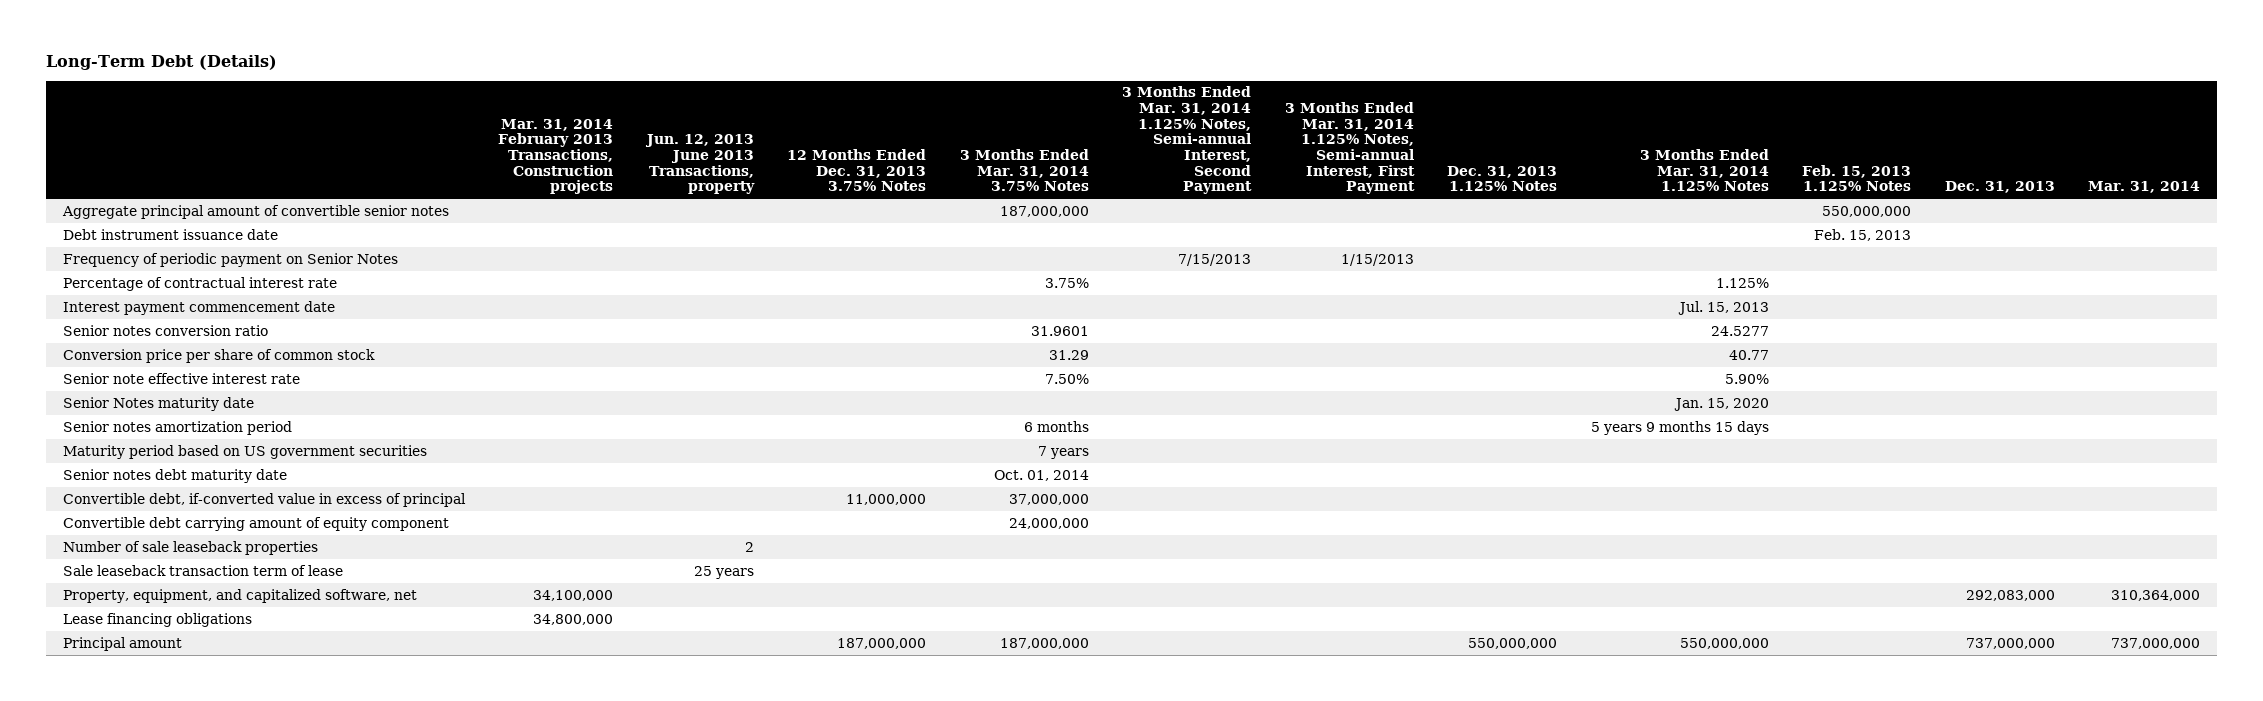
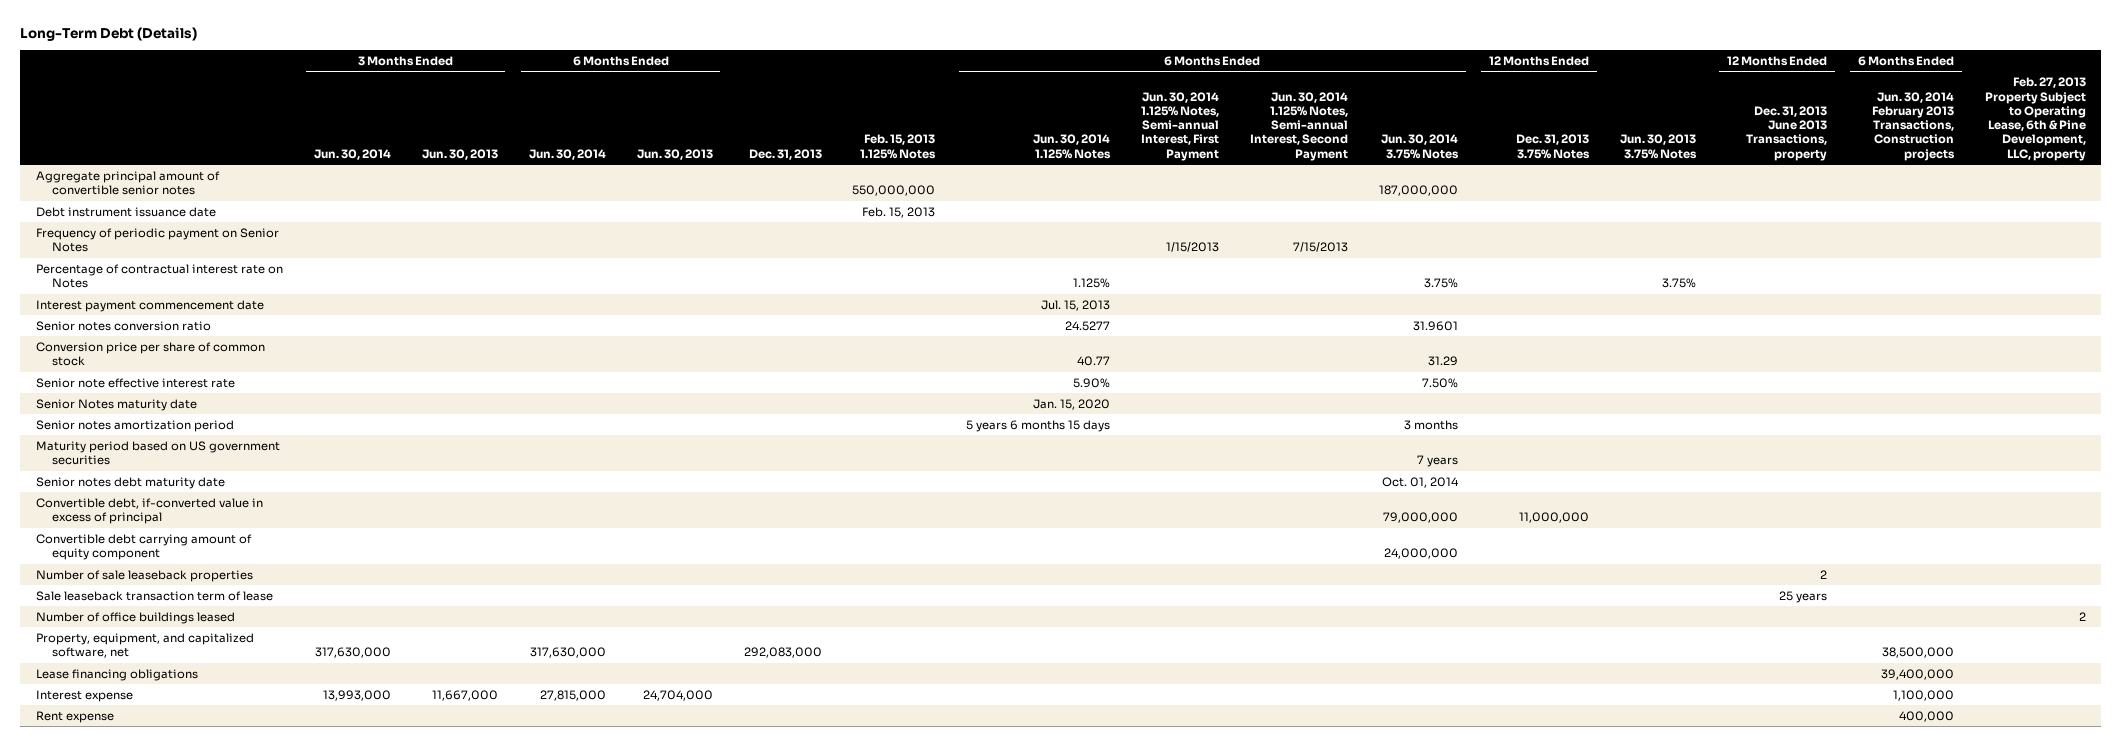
- | Mar. 31, 2014 February 2013 Transactions, Construction projects | Jun. 12, 2013 June 2013 Transactions, property | 12 Months Ended Dec. 31, 2013 3.75% Notes | 3 Months Ended Mar. 31, 2014 3.75% Notes | 3 Months Ended Mar. 31, 2014 1.125% Notes, Semi-annual Interest, Second Payment | 3 Months Ended Mar. 31, 2014 1.125% Notes, Semi-annual Interest, First Payment | Dec. 31, 2013 1.125% Notes | 3 Months Ended Mar. 31, 2014 1.125% Notes | Feb. 15, 2013 1.125% Notes | Dec. 31, 2013 | Mar. 31, 2014
+ | 3 Months Ended Jun. 30, 2014 | 3 Months Ended Jun. 30, 2013 | 6 Months Ended Jun. 30, 2014 | 6 Months Ended Jun. 30, 2013 | Dec. 31, 2013 | Feb. 15, 2013 1.125% Notes | 6 Months Ended Jun. 30, 2014 1.125% Notes | 6 Months Ended Jun. 30, 2014 1.125% Notes, Semi-annual Interest, First Payment | 6 Months Ended Jun. 30, 2014 1.125% Notes, Semi-annual Interest, Second Payment | 6 Months Ended Jun. 30, 2014 3.75% Notes | 12 Months Ended Dec. 31, 2013 3.75% Notes | Jun. 30, 2013 3.75% Notes | 12 Months Ended Dec. 31, 2013 June 2013 Transactions, property | 6 Months Ended Jun. 30, 2014 February 2013 Transactions, Construction projects | Feb. 27, 2013 Property Subject to Operating Lease, 6th & Pine Development, LLC, property
- Percentage of contractual interest rate | | | | 3.75% | | | | 1.125% | | |
+ Percentage of contractual interest rate on Notes | | | | | | | 1.125% | | | 3.75% | | 3.75% | | |
+ Number of office buildings leased | | | | | | | | | | | | | | | 2
- Principal amount | | | 187,000,000 | 187,000,000 | | | 550,000,000 | 550,000,000 | | 737,000,000 | 737,000,000
+ Interest expense | 13,993,000 | 11,667,000 | 27,815,000 | 24,704,000 | | | | | | | | | | 1,100,000 |
+ Rent expense | | | | | | | | | | | | | | 400,000 |

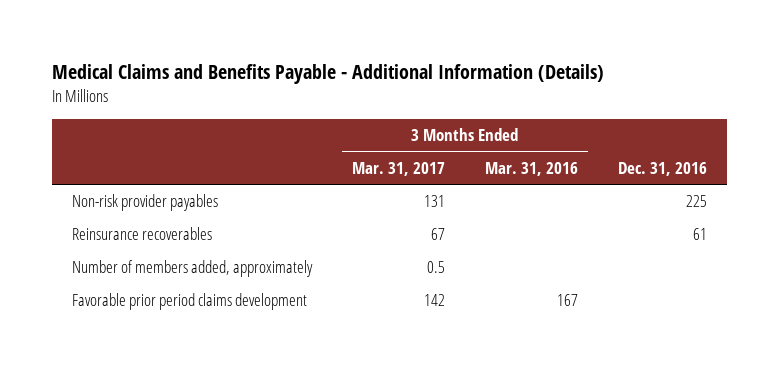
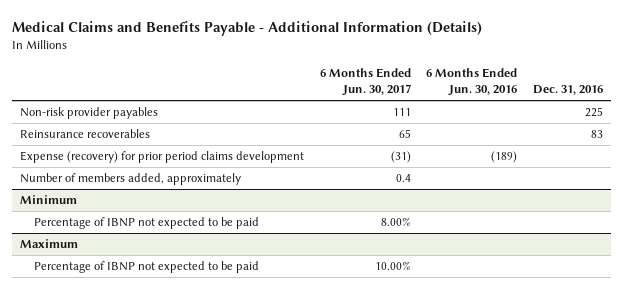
- | 3 Months Ended Mar. 31, 2017 | 3 Months Ended Mar. 31, 2016 | Dec. 31, 2016
+ | 6 Months Ended Jun. 30, 2017 | 6 Months Ended Jun. 30, 2016 | Dec. 31, 2016
- Reinsurance recoverables | 67 | | 61
+ Reinsurance recoverables | 65 | | 83
+ Expense (recovery) for prior period claims development | (31) | (189) |
- Favorable prior period claims development | 142 | 167 |
+ Minimum
+ Percentage of IBNP not expected to be paid | 8.00% | |
+ Maximum
+ Percentage of IBNP not expected to be paid | 10.00% | |

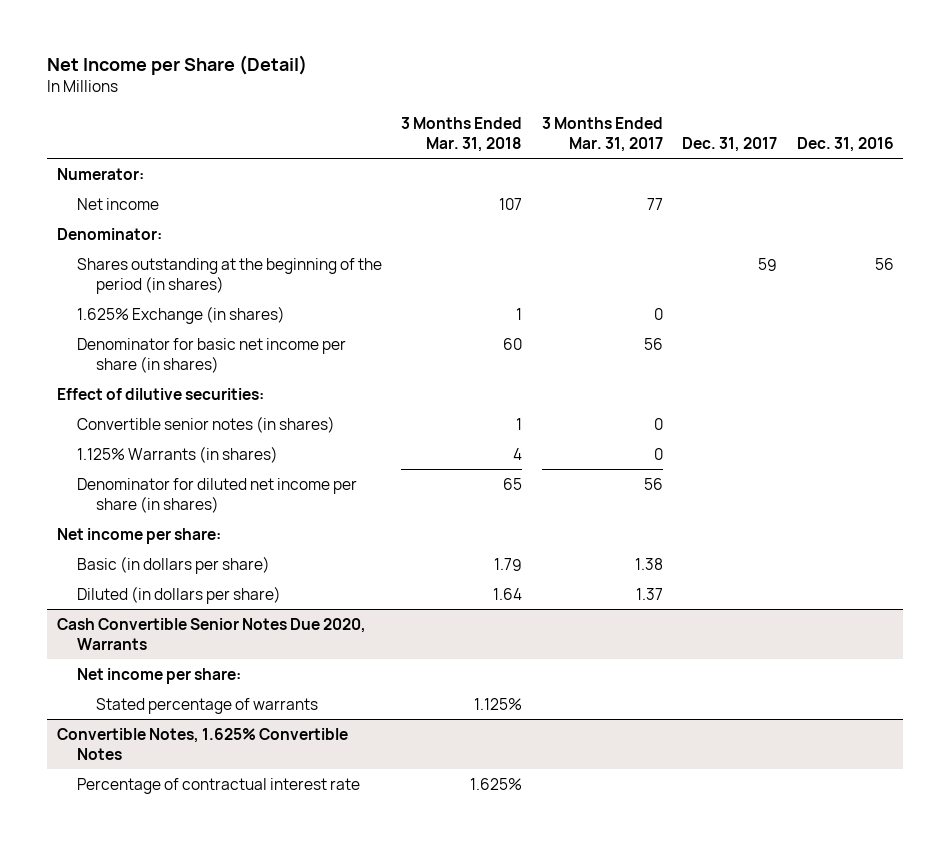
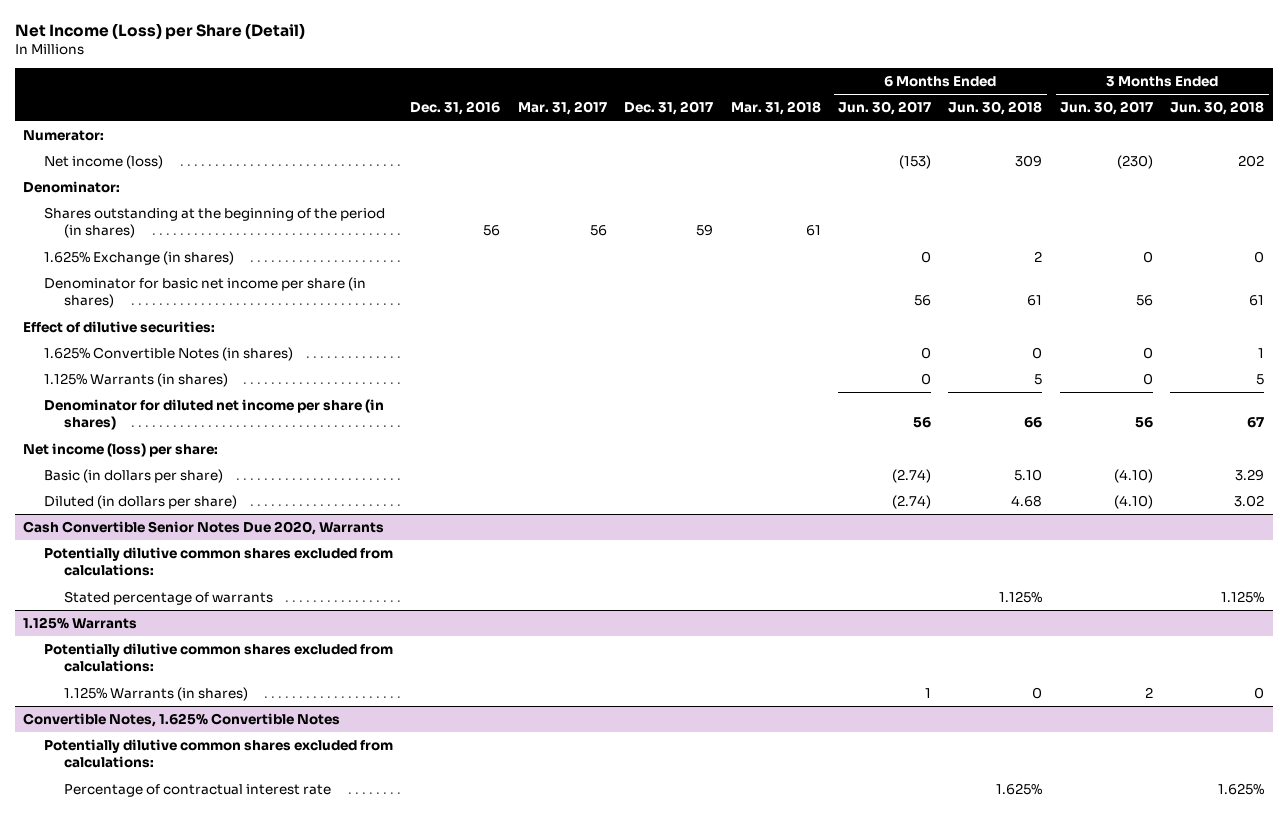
- Net Income per Share (Detail)
+ Net Income (Loss) per Share (Detail)
- | 3 Months Ended Mar. 31, 2018 | 3 Months Ended Mar. 31, 2017 | Dec. 31, 2017 | Dec. 31, 2016
+ | Dec. 31, 2016 | Mar. 31, 2017 | Dec. 31, 2017 | Mar. 31, 2018 | 6 Months Ended Jun. 30, 2017 | 6 Months Ended Jun. 30, 2018 | 3 Months Ended Jun. 30, 2017 | 3 Months Ended Jun. 30, 2018
- Net income | 107 | 77 | |
+ Net income (loss) | | | | | (153) | 309 | (230) | 202
- Convertible senior notes (in shares) | 1 | 0 | |
+ 1.625% Convertible Notes (in shares) | | | | | 0 | 0 | 0 | 1
- Net income per share:
+ Net income (loss) per share:
@ Cash Convertible Senior Notes Due 2020, Warrants
- Net income per share:
+ Potentially dilutive common shares excluded from calculations:
+ 1.125% Warrants
+ Potentially dilutive common shares excluded from calculations:
+ 1.125% Warrants (in shares) | | | | | 1 | 0 | 2 | 0
@ Convertible Notes, 1.625% Convertible Notes
+ Potentially dilutive common shares excluded from calculations:

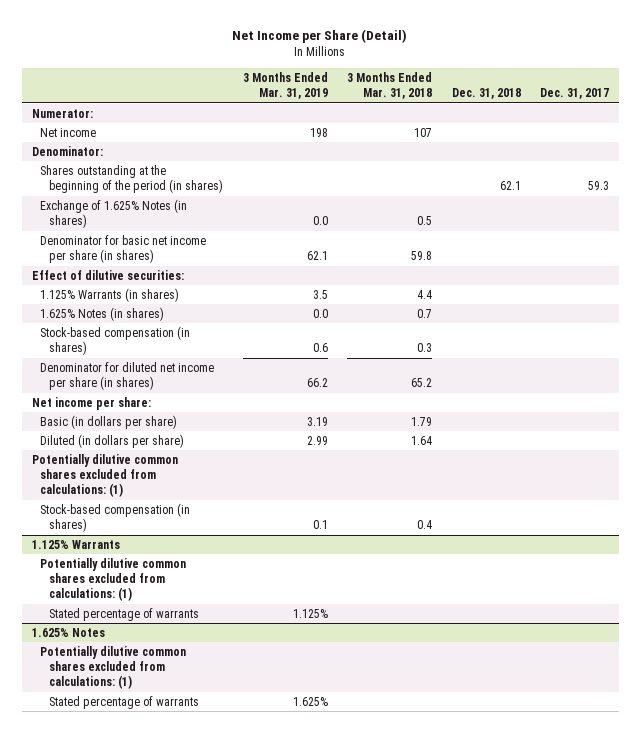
- Net Income (Loss) per Share (Detail)
+ Net Income per Share (Detail)
- | Dec. 31, 2016 | Mar. 31, 2017 | Dec. 31, 2017 | Mar. 31, 2018 | 6 Months Ended Jun. 30, 2017 | 6 Months Ended Jun. 30, 2018 | 3 Months Ended Jun. 30, 2017 | 3 Months Ended Jun. 30, 2018
+ | 3 Months Ended Mar. 31, 2019 | 3 Months Ended Mar. 31, 2018 | Dec. 31, 2018 | Dec. 31, 2017
- Net income (loss) | | | | | (153) | 309 | (230) | 202
+ Net income | 198 | 107 | |
- Shares outstanding at the beginning of the period (in shares) | 56 | 56 | 59 | 61 | | | |
- 1.625% Exchange (in shares) | | | | | 0 | 2 | 0 | 0
+ Shares outstanding at the beginning of the period (in shares) | | | 62.1 | 59.3
+ Exchange of 1.625% Notes (in shares) | 0.0 | 0.5 | |
- 1.625% Convertible Notes (in shares) | | | | | 0 | 0 | 0 | 1
+ 1.625% Notes (in shares) | 0.0 | 0.7 | |
+ Stock-based compensation (in shares) | 0.6 | 0.3 | |
- Net income (loss) per share:
+ Net income per share:
- Cash Convertible Senior Notes Due 2020, Warrants
- Potentially dilutive common shares excluded from calculations:
- Stated percentage of warrants | | | | | | 1.125% | | 1.125%
+ Potentially dilutive common shares excluded from calculations: (1)
+ Stock-based compensation (in shares) | 0.1 | 0.4 | |
@ 1.125% Warrants
- Potentially dilutive common shares excluded from calculations:
- 1.125% Warrants (in shares) | | | | | 1 | 0 | 2 | 0
- Convertible Notes, 1.625% Convertible Notes
- Potentially dilutive common shares excluded from calculations:
- Percentage of contractual interest rate | | | | | | 1.625% | | 1.625%
@ 1.125% Warrants
+ Potentially dilutive common shares excluded from calculations: (1)
+ Stated percentage of warrants | 1.125% | | |
+ 1.625% Notes
+ Potentially dilutive common shares excluded from calculations: (1)
+ Stated percentage of warrants | 1.625% | | |

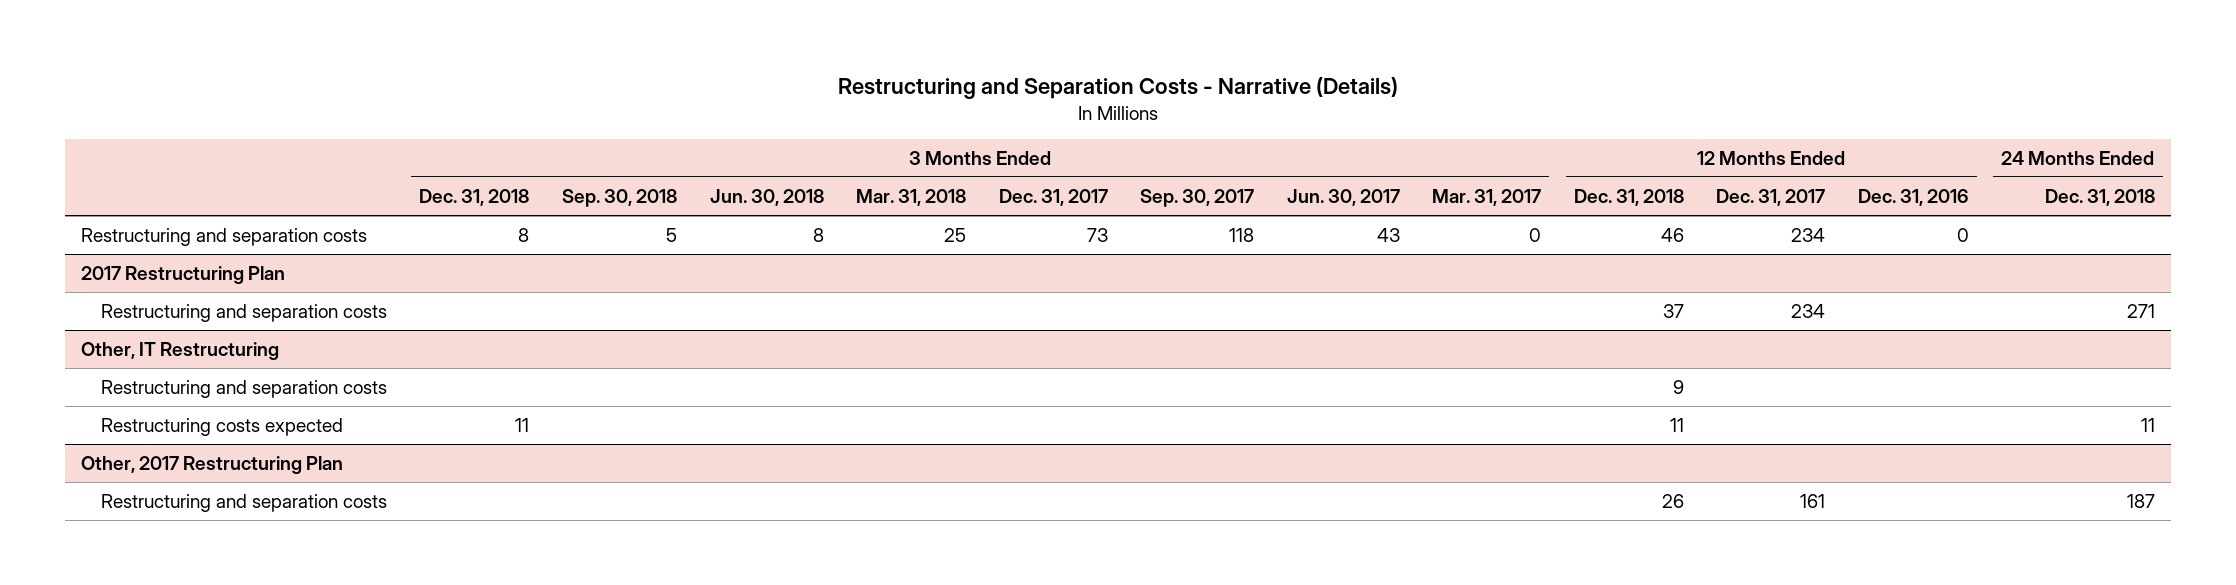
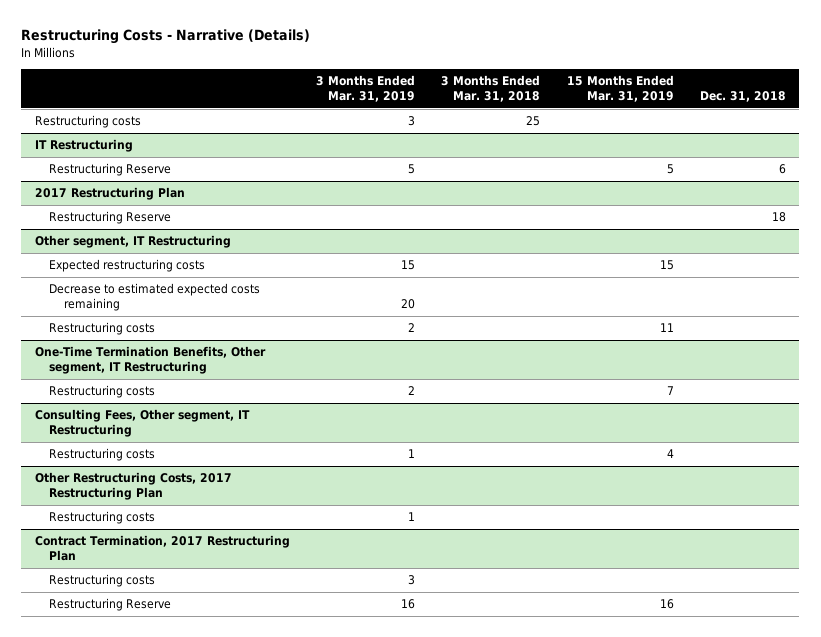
- Restructuring and Separation Costs - Narrative (Details)
+ Restructuring Costs - Narrative (Details)
- | 3 Months Ended Dec. 31, 2018 | 3 Months Ended Sep. 30, 2018 | 3 Months Ended Jun. 30, 2018 | 3 Months Ended Mar. 31, 2018 | 3 Months Ended Dec. 31, 2017 | 3 Months Ended Sep. 30, 2017 | 3 Months Ended Jun. 30, 2017 | 3 Months Ended Mar. 31, 2017 | 12 Months Ended Dec. 31, 2018 | 12 Months Ended Dec. 31, 2017 | 12 Months Ended Dec. 31, 2016 | 24 Months Ended Dec. 31, 2018
+ | 3 Months Ended Mar. 31, 2019 | 3 Months Ended Mar. 31, 2018 | 15 Months Ended Mar. 31, 2019 | Dec. 31, 2018
- Restructuring and separation costs | 8 | 5 | 8 | 25 | 73 | 118 | 43 | 0 | 46 | 234 | 0 |
+ Restructuring costs | 3 | 25 | |
+ IT Restructuring
+ Restructuring Reserve | 5 | | 5 | 6
@ 2017 Restructuring Plan
- Restructuring and separation costs | | | | | | | | | 37 | 234 | | 271
- Other, IT Restructuring
- Restructuring and separation costs | | | | | | | | | 9 | | |
- Restructuring costs expected | 11 | | | | | | | | 11 | | | 11
- Other, 2017 Restructuring Plan
- Restructuring and separation costs | | | | | | | | | 26 | 161 | | 187
@ 2017 Restructuring Plan
+ Restructuring Reserve | | | | 18
+ Other segment, IT Restructuring
+ Expected restructuring costs | 15 | | 15 |
+ Decrease to estimated expected costs remaining | 20 | | |
+ Restructuring costs | 2 | | 11 |
+ One-Time Termination Benefits, Other segment, IT Restructuring
+ Restructuring costs | 2 | | 7 |
+ Consulting Fees, Other segment, IT Restructuring
+ Restructuring costs | 1 | | 4 |
+ Other Restructuring Costs, 2017 Restructuring Plan
+ Restructuring costs | 1 | | |
+ Contract Termination, 2017 Restructuring Plan
+ Restructuring costs | 3 | | |
+ Restructuring Reserve | 16 | | 16 |

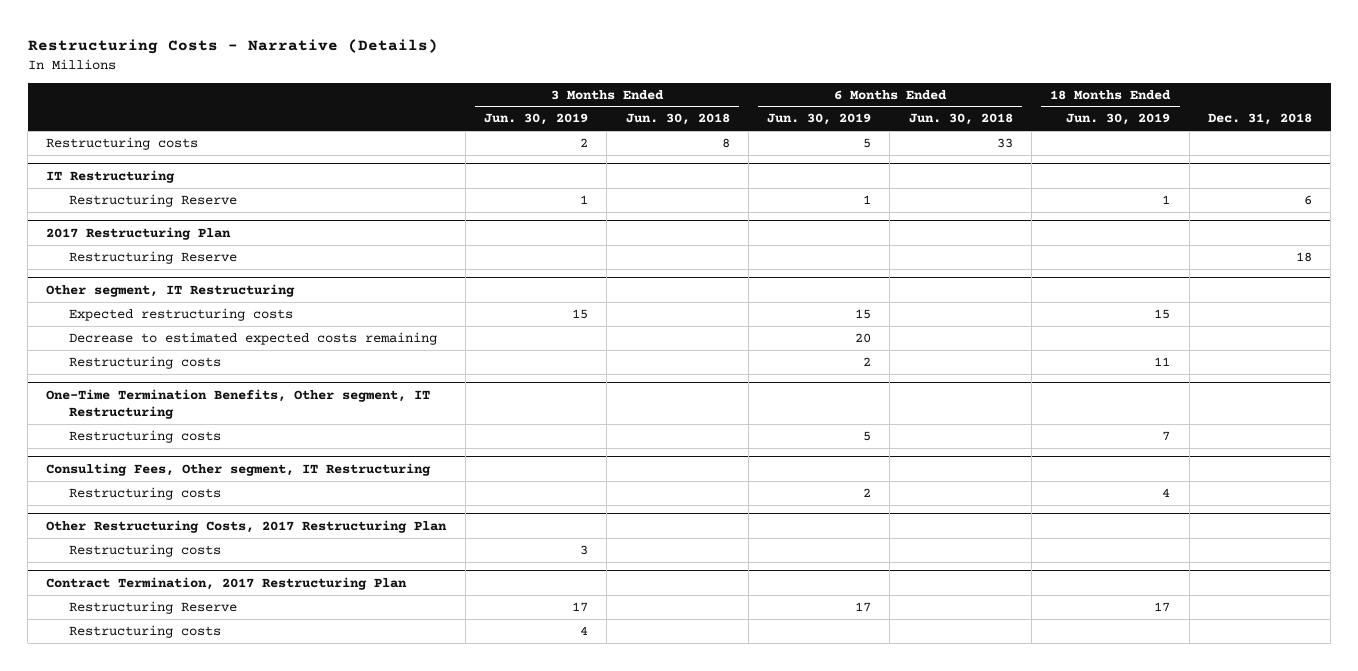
- | 3 Months Ended Mar. 31, 2019 | 3 Months Ended Mar. 31, 2018 | 15 Months Ended Mar. 31, 2019 | Dec. 31, 2018
+ | 3 Months Ended Jun. 30, 2019 | 3 Months Ended Jun. 30, 2018 | 6 Months Ended Jun. 30, 2019 | 6 Months Ended Jun. 30, 2018 | 18 Months Ended Jun. 30, 2019 | Dec. 31, 2018
@ Contract Termination, 2017 Restructuring Plan
moved down: Restructuring costs | 4 | | | | |

